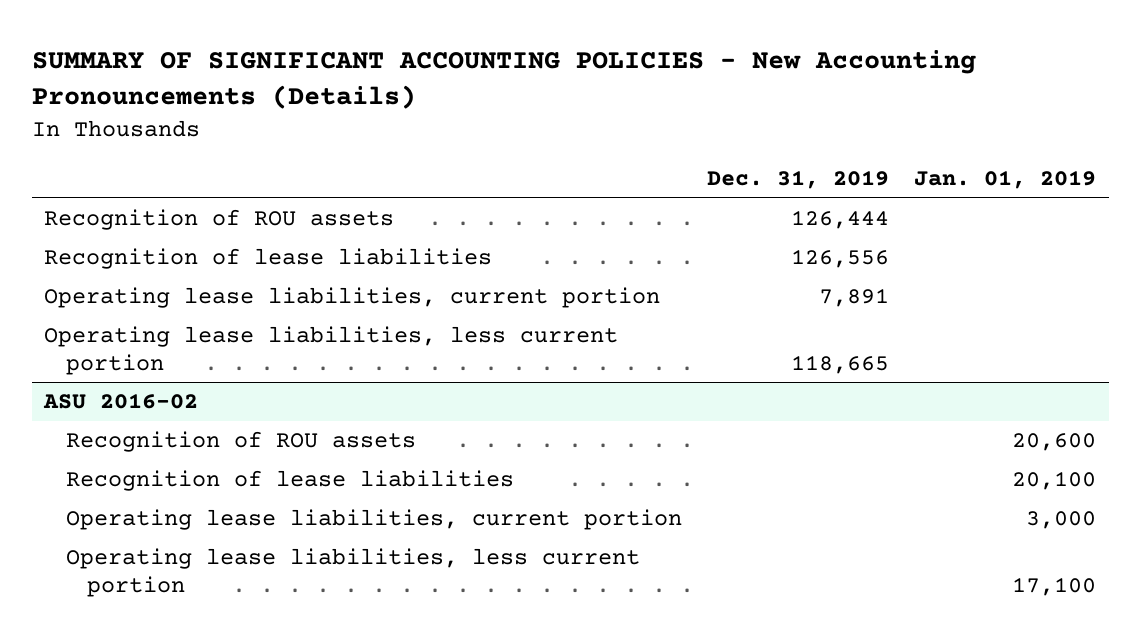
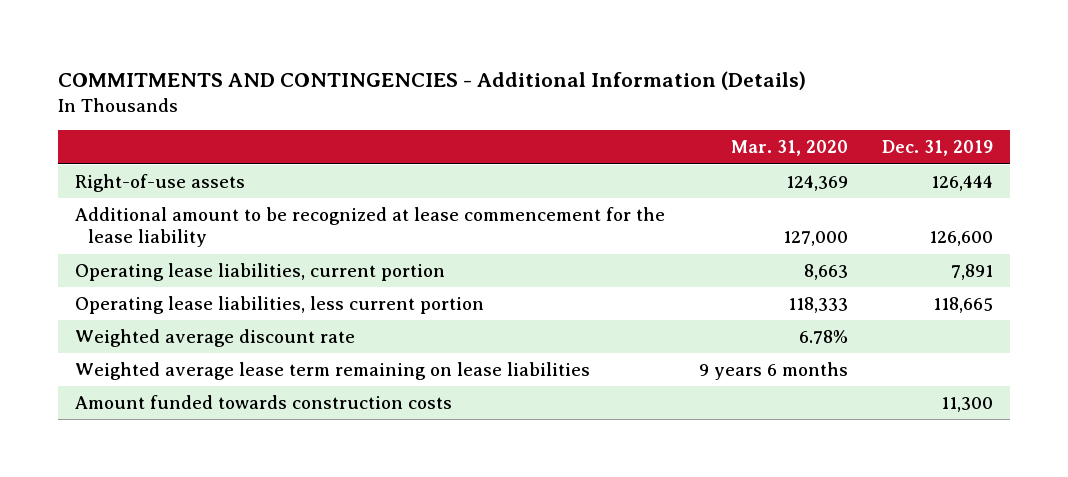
- SUMMARY OF SIGNIFICANT ACCOUNTING POLICIES - New Accounting Pronouncements (Details)
+ COMMITMENTS AND CONTINGENCIES - Additional Information (Details)
- | Dec. 31, 2019 | Jan. 01, 2019
+ | Mar. 31, 2020 | Dec. 31, 2019
- Recognition of ROU assets | 126,444 |
- Recognition of lease liabilities | 126,556 |
+ Right-of-use assets | 124,369 | 126,444
+ Additional amount to be recognized at lease commencement for the lease liability | 127,000 | 126,600
- ASU 2016-02
- Recognition of ROU assets | | 20,600
- Recognition of lease liabilities | | 20,100
- Operating lease liabilities, current portion | | 3,000
- Operating lease liabilities, less current portion | | 17,100
+ Weighted average discount rate | 6.78% |
+ Weighted average lease term remaining on lease liabilities | 9 years 6 months |
+ Amount funded towards construction costs | | 11,300

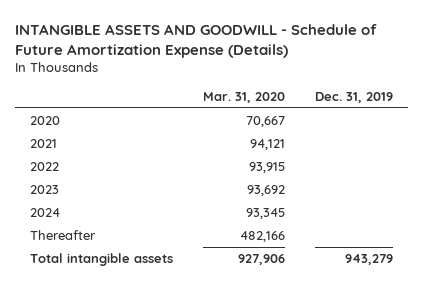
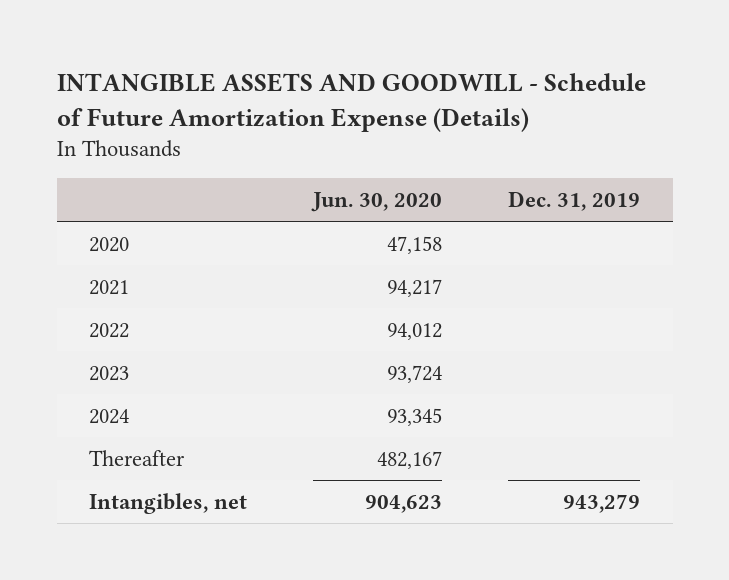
- | Mar. 31, 2020 | Dec. 31, 2019
+ | Jun. 30, 2020 | Dec. 31, 2019
- Total intangible assets | 927,906 | 943,279
+ Intangibles, net | 904,623 | 943,279

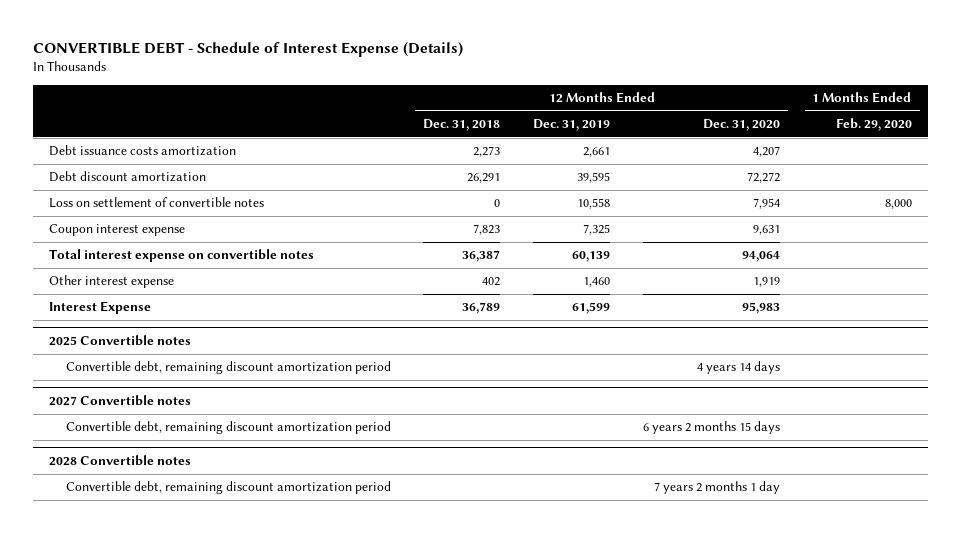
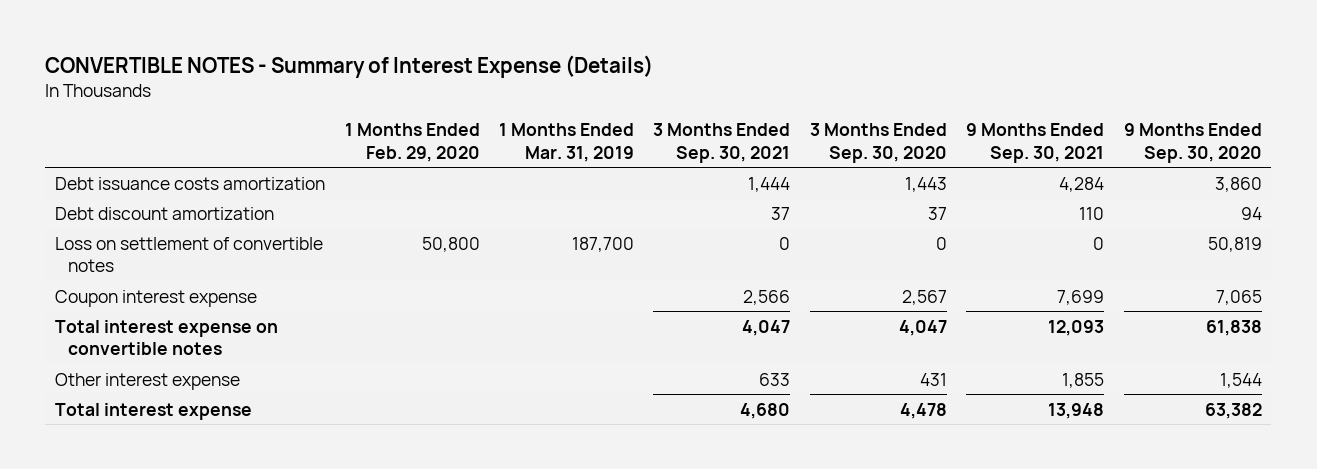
- CONVERTIBLE DEBT - Schedule of Interest Expense (Details)
+ CONVERTIBLE NOTES - Summary of Interest Expense (Details)
- | 12 Months Ended Dec. 31, 2018 | 12 Months Ended Dec. 31, 2019 | 12 Months Ended Dec. 31, 2020 | 1 Months Ended Feb. 29, 2020
+ | 1 Months Ended Feb. 29, 2020 | 1 Months Ended Mar. 31, 2019 | 3 Months Ended Sep. 30, 2021 | 3 Months Ended Sep. 30, 2020 | 9 Months Ended Sep. 30, 2021 | 9 Months Ended Sep. 30, 2020
- Loss on settlement of convertible notes | 0 | 10,558 | 7,954 | 8,000
+ Loss on settlement of convertible notes | 50,800 | 187,700 | 0 | 0 | 0 | 50,819
- Interest Expense | 36,789 | 61,599 | 95,983 |
- 2025 Convertible notes
- Convertible debt, remaining discount amortization period | | | 4 years 14 days |
- 2027 Convertible notes
- Convertible debt, remaining discount amortization period | | | 6 years 2 months 15 days |
- 2028 Convertible notes
- Convertible debt, remaining discount amortization period | | | 7 years 2 months 1 day |
+ Total interest expense | | | 4,680 | 4,478 | 13,948 | 63,382

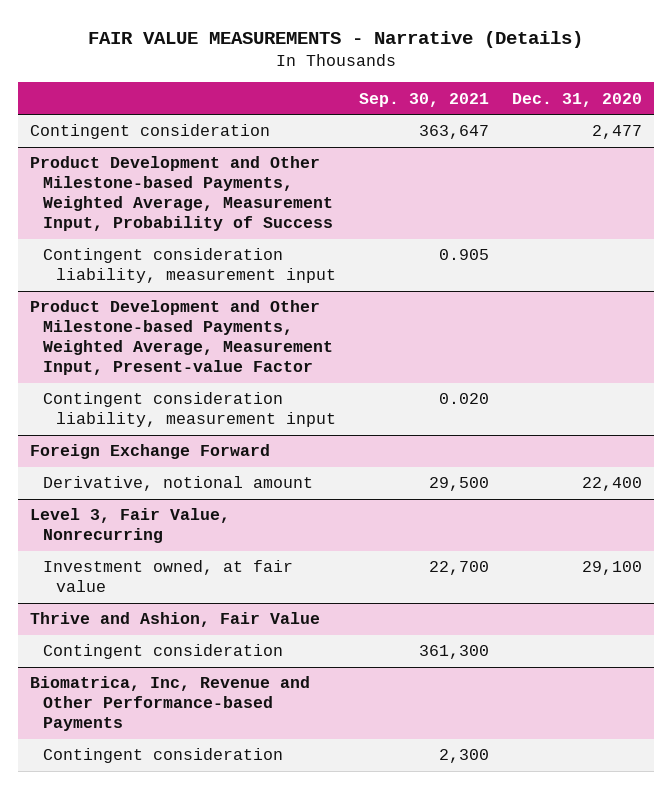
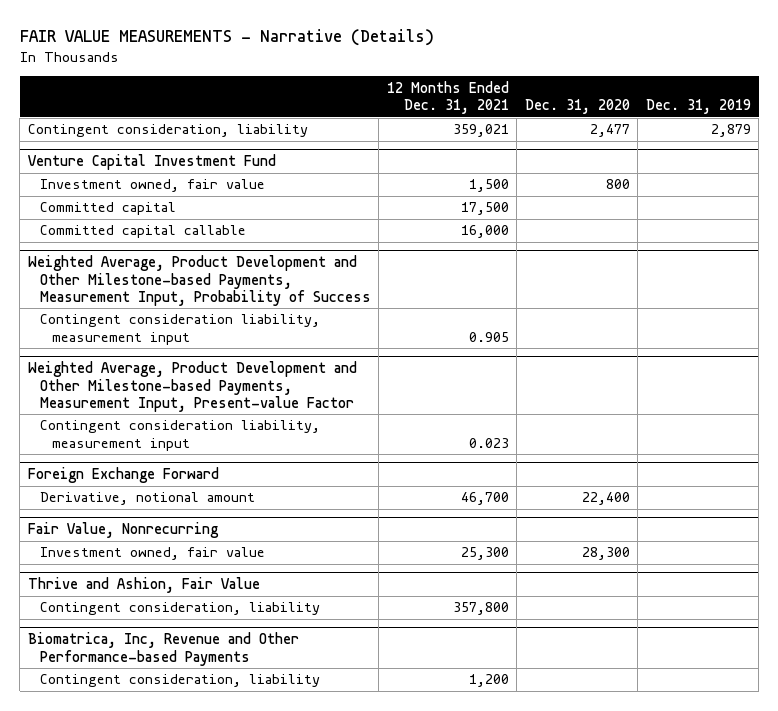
- | Sep. 30, 2021 | Dec. 31, 2020
+ | 12 Months Ended Dec. 31, 2021 | Dec. 31, 2020 | Dec. 31, 2019
- Contingent consideration | 363,647 | 2,477
- Product Development and Other Milestone-based Payments, Weighted Average, Measurement Input, Probability of Success
+ Contingent consideration, liability | 359,021 | 2,477 | 2,879
+ Venture Capital Investment Fund
+ Investment owned, fair value | 1,500 | 800 |
+ Committed capital | 17,500 | |
+ Committed capital callable | 16,000 | |
+ Weighted Average, Product Development and Other Milestone-based Payments, Measurement Input, Probability of Success
- Product Development and Other Milestone-based Payments, Weighted Average, Measurement Input, Present-value Factor
+ Weighted Average, Product Development and Other Milestone-based Payments, Measurement Input, Present-value Factor
- Level 3, Fair Value, Nonrecurring
- Investment owned, at fair value | 22,700 | 29,100
+ Fair Value, Nonrecurring
+ Investment owned, fair value | 25,300 | 28,300 |
@ Thrive and Ashion, Fair Value
- Contingent consideration | 361,300 |
+ Contingent consideration, liability | 357,800 | |
@ Biomatrica, Inc, Revenue and Other Performance-based Payments
- Contingent consideration | 2,300 |
+ Contingent consideration, liability | 1,200 | |

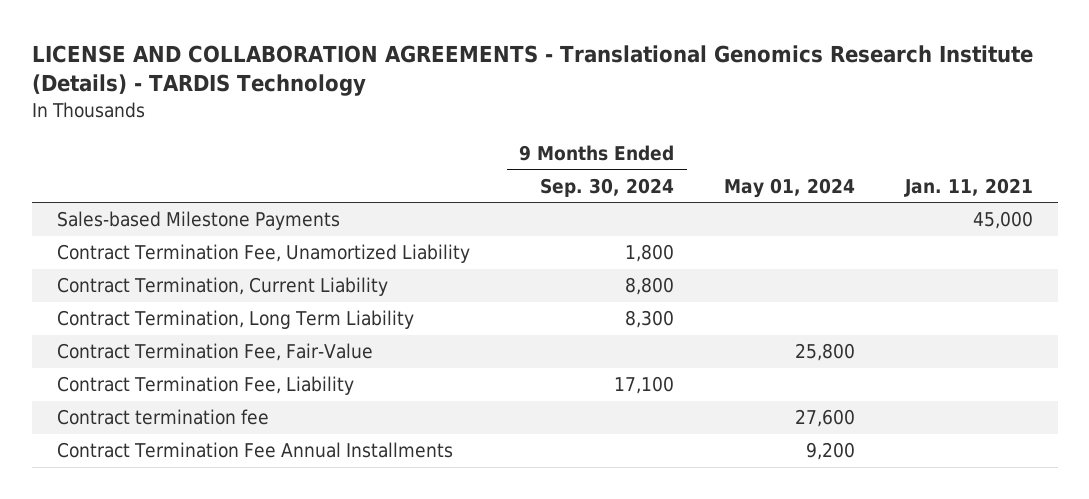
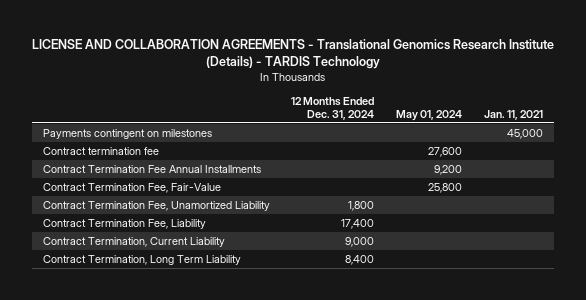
- | 9 Months Ended Sep. 30, 2024 | May 01, 2024 | Jan. 11, 2021
+ | 12 Months Ended Dec. 31, 2024 | May 01, 2024 | Jan. 11, 2021
- Sales-based Milestone Payments | | | 45,000
+ Payments contingent on milestones | | | 45,000
moved up: Contract termination fee | | 27,600 |
moved up: Contract Termination Fee Annual Installments | | 9,200 |
moved up: Contract Termination Fee, Fair-Value | | 25,800 |
moved up: Contract Termination Fee, Liability | 17,400 | |

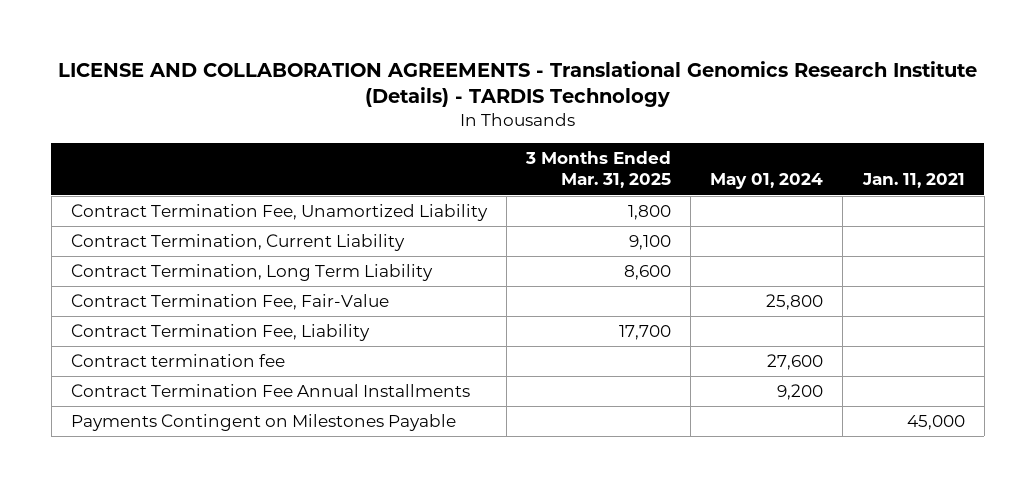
- | 12 Months Ended Dec. 31, 2024 | May 01, 2024 | Jan. 11, 2021
+ | 3 Months Ended Mar. 31, 2025 | May 01, 2024 | Jan. 11, 2021
- Payments contingent on milestones | | | 45,000
moved down: Contract Termination Fee, Fair-Value | | 25,800 |
moved down: Contract Termination Fee, Liability | 17,700 | |
moved down: Contract termination fee | | 27,600 |
moved down: Contract Termination Fee Annual Installments | | 9,200 |
+ Payments Contingent on Milestones Payable | | | 45,000

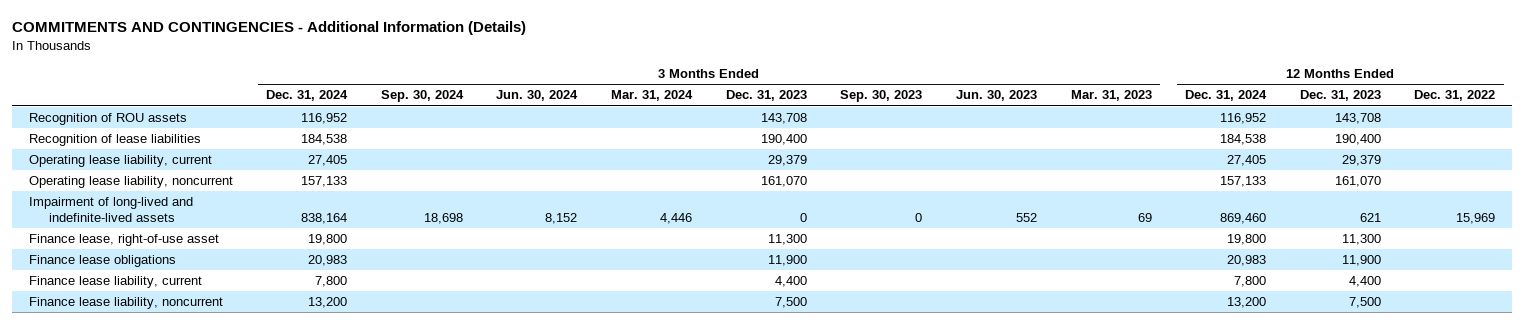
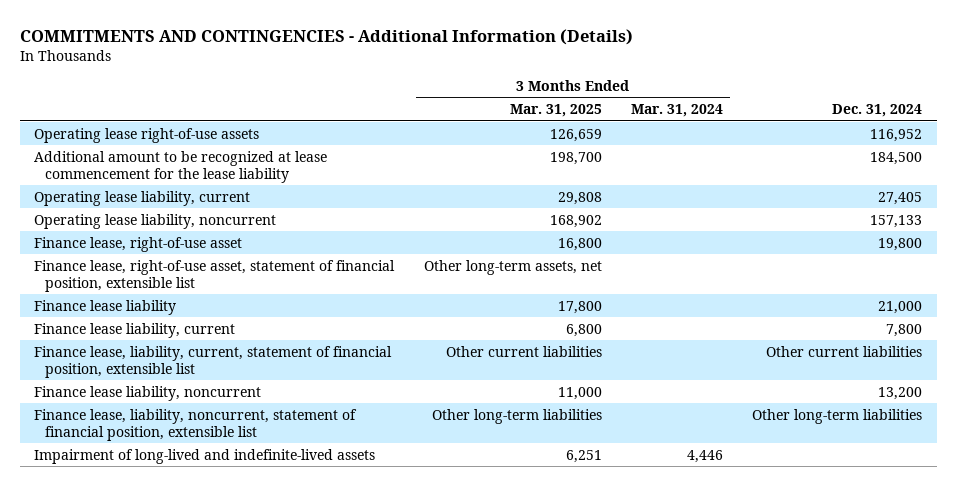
- | 3 Months Ended Dec. 31, 2024 | 3 Months Ended Sep. 30, 2024 | 3 Months Ended Jun. 30, 2024 | 3 Months Ended Mar. 31, 2024 | 3 Months Ended Dec. 31, 2023 | 3 Months Ended Sep. 30, 2023 | 3 Months Ended Jun. 30, 2023 | 3 Months Ended Mar. 31, 2023 | 12 Months Ended Dec. 31, 2024 | 12 Months Ended Dec. 31, 2023 | 12 Months Ended Dec. 31, 2022
+ | 3 Months Ended Mar. 31, 2025 | 3 Months Ended Mar. 31, 2024 | Dec. 31, 2024
- Recognition of ROU assets | 116,952 | | | | 143,708 | | | | 116,952 | 143,708 |
- Recognition of lease liabilities | 184,538 | | | | 190,400 | | | | 184,538 | 190,400 |
+ Operating lease right-of-use assets | 126,659 | | 116,952
+ Additional amount to be recognized at lease commencement for the lease liability | 198,700 | | 184,500
- Finance lease obligations | 20,983 | | | | 11,900 | | | | 20,983 | 11,900 |
+ Finance lease, right-of-use asset, statement of financial position, extensible list | Other long-term assets, net | |
+ Finance lease liability | 17,800 | | 21,000
+ Finance lease, liability, current, statement of financial position, extensible list | Other current liabilities | | Other current liabilities
+ Finance lease, liability, noncurrent, statement of financial position, extensible list | Other long-term liabilities | | Other long-term liabilities
moved down: Impairment of long-lived and indefinite-lived assets | 6,251 | 4,446 |

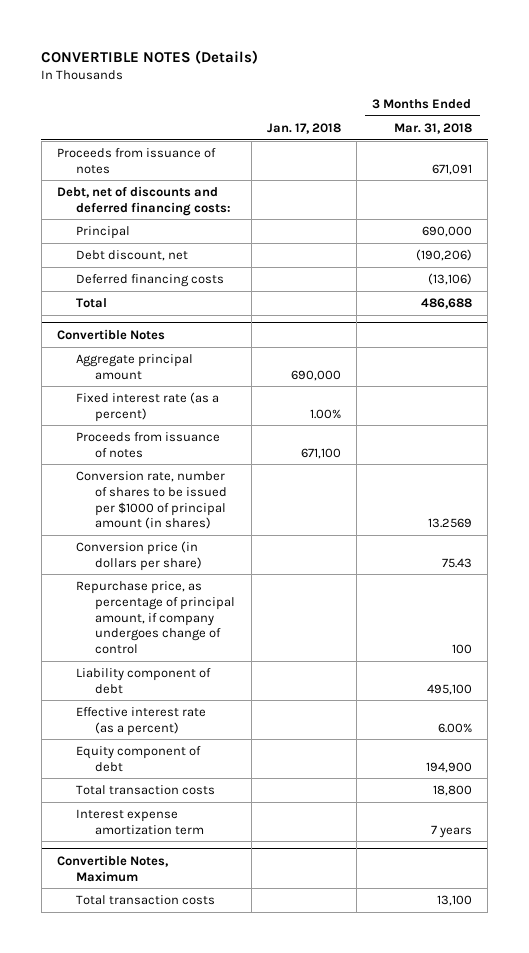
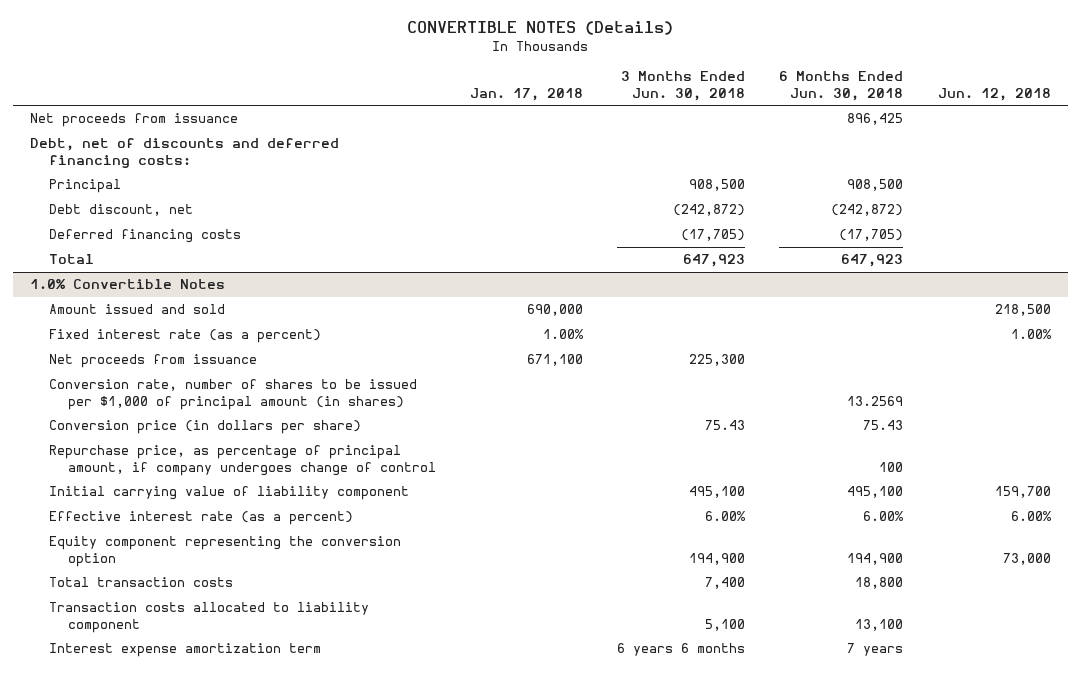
- | Jan. 17, 2018 | 3 Months Ended Mar. 31, 2018
+ | Jan. 17, 2018 | 3 Months Ended Jun. 30, 2018 | 6 Months Ended Jun. 30, 2018 | Jun. 12, 2018
- Proceeds from issuance of notes | | 671,091
+ Net proceeds from issuance | | | 896,425 |
- Convertible Notes
- Aggregate principal amount | 690,000 |
+ 1.0% Convertible Notes
+ Amount issued and sold | 690,000 | | | 218,500
- Proceeds from issuance of notes | 671,100 |
- Conversion rate, number of shares to be issued per $1000 of principal amount (in shares) | | 13.2569
+ Net proceeds from issuance | 671,100 | 225,300 | |
+ Conversion rate, number of shares to be issued per $1,000 of principal amount (in shares) | | | 13.2569 |
- Liability component of debt | | 495,100
+ Initial carrying value of liability component | | 495,100 | 495,100 | 159,700
- Equity component of debt | | 194,900
+ Equity component representing the conversion option | | 194,900 | 194,900 | 73,000
+ Transaction costs allocated to liability component | | 5,100 | 13,100 |
- Convertible Notes, Maximum
- Total transaction costs | | 13,100

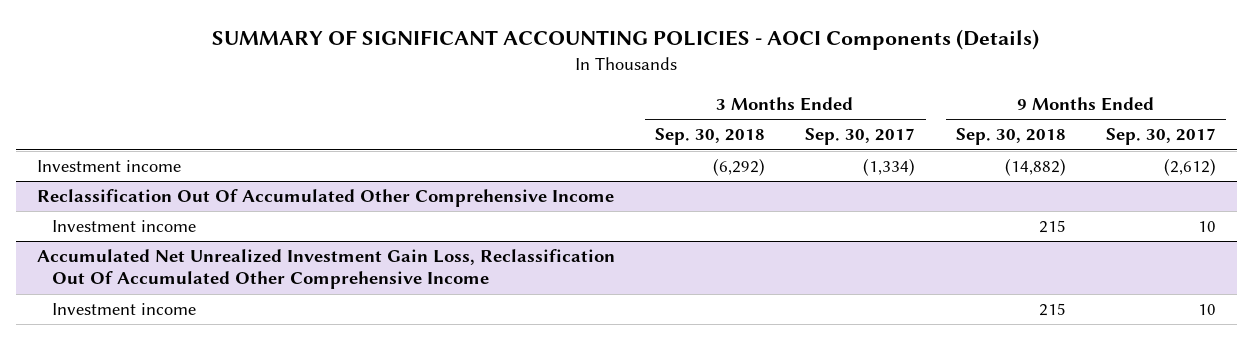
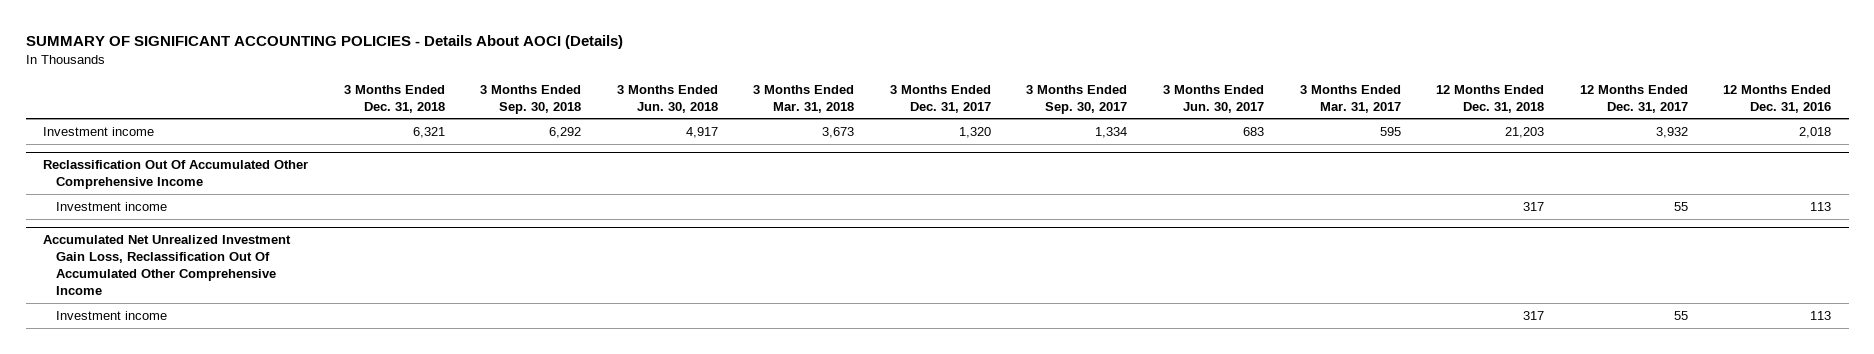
- SUMMARY OF SIGNIFICANT ACCOUNTING POLICIES - AOCI Components (Details)
+ SUMMARY OF SIGNIFICANT ACCOUNTING POLICIES - Details About AOCI (Details)
- | 3 Months Ended Sep. 30, 2018 | 3 Months Ended Sep. 30, 2017 | 9 Months Ended Sep. 30, 2018 | 9 Months Ended Sep. 30, 2017
+ | 3 Months Ended Dec. 31, 2018 | 3 Months Ended Sep. 30, 2018 | 3 Months Ended Jun. 30, 2018 | 3 Months Ended Mar. 31, 2018 | 3 Months Ended Dec. 31, 2017 | 3 Months Ended Sep. 30, 2017 | 3 Months Ended Jun. 30, 2017 | 3 Months Ended Mar. 31, 2017 | 12 Months Ended Dec. 31, 2018 | 12 Months Ended Dec. 31, 2017 | 12 Months Ended Dec. 31, 2016
- Investment income | (6,292) | (1,334) | (14,882) | (2,612)
+ Investment income | 6,321 | 6,292 | 4,917 | 3,673 | 1,320 | 1,334 | 683 | 595 | 21,203 | 3,932 | 2,018

